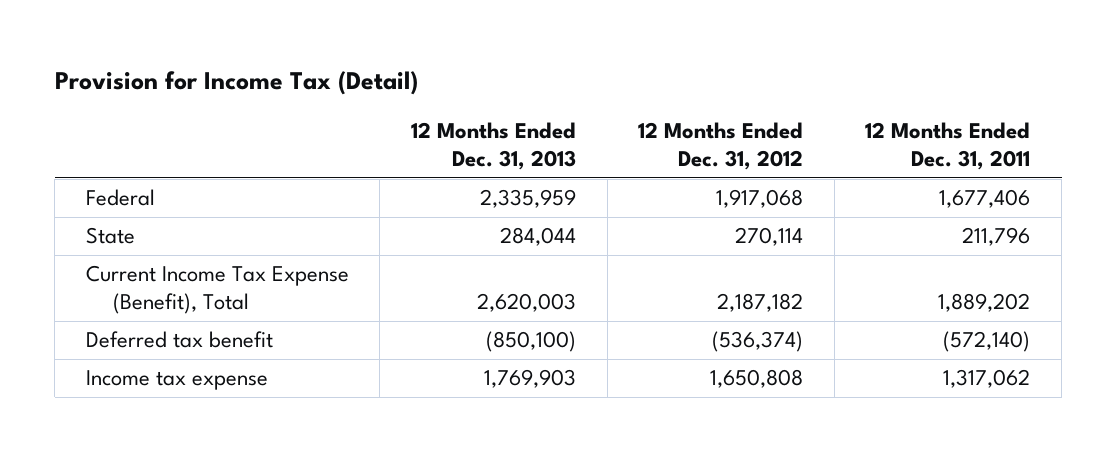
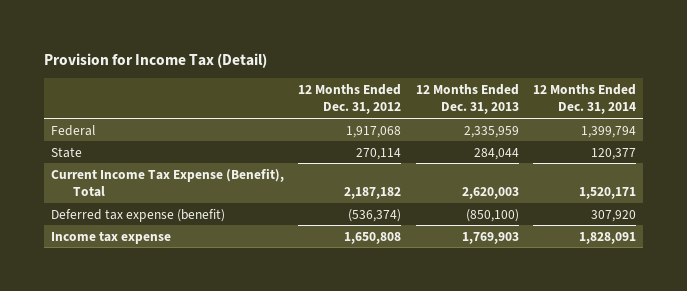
- | 12 Months Ended Dec. 31, 2013 | 12 Months Ended Dec. 31, 2012 | 12 Months Ended Dec. 31, 2011
+ | 12 Months Ended Dec. 31, 2012 | 12 Months Ended Dec. 31, 2013 | 12 Months Ended Dec. 31, 2014
- Deferred tax benefit | (850,100) | (536,374) | (572,140)
+ Deferred tax expense (benefit) | (536,374) | (850,100) | 307,920

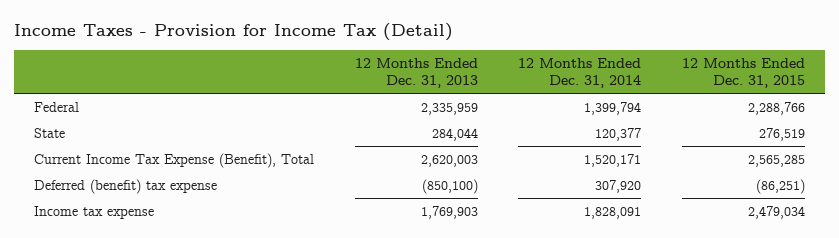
- Provision for Income Tax (Detail)
+ Income Taxes - Provision for Income Tax (Detail)
- | 12 Months Ended Dec. 31, 2012 | 12 Months Ended Dec. 31, 2013 | 12 Months Ended Dec. 31, 2014
+ | 12 Months Ended Dec. 31, 2013 | 12 Months Ended Dec. 31, 2014 | 12 Months Ended Dec. 31, 2015
- Deferred tax expense (benefit) | (536,374) | (850,100) | 307,920
+ Deferred (benefit) tax expense | (850,100) | 307,920 | (86,251)

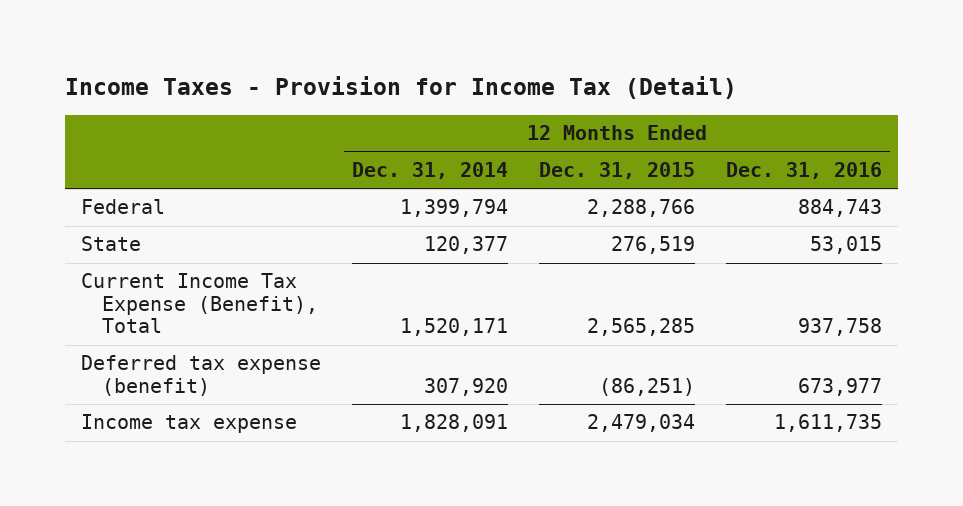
- | 12 Months Ended Dec. 31, 2013 | 12 Months Ended Dec. 31, 2014 | 12 Months Ended Dec. 31, 2015
+ | 12 Months Ended Dec. 31, 2014 | 12 Months Ended Dec. 31, 2015 | 12 Months Ended Dec. 31, 2016
- Deferred (benefit) tax expense | (850,100) | 307,920 | (86,251)
+ Deferred tax expense (benefit) | 307,920 | (86,251) | 673,977

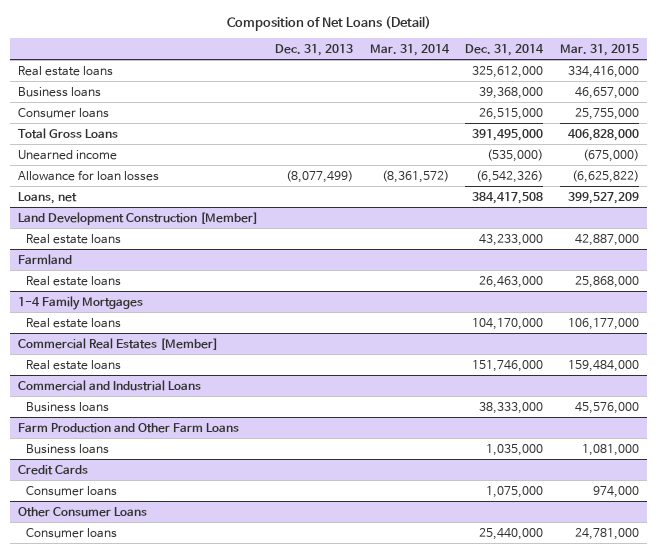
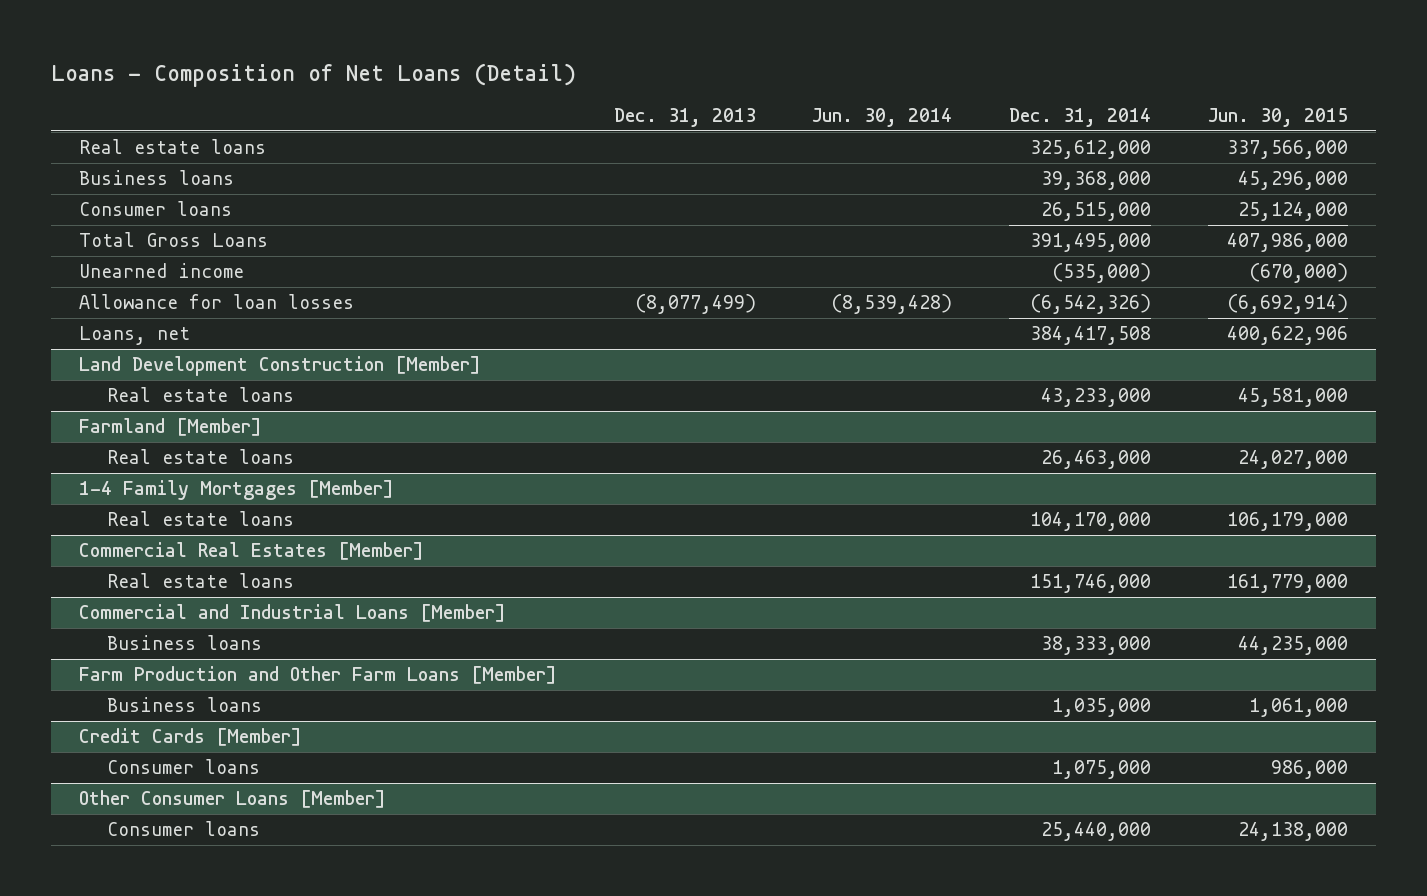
- Composition of Net Loans (Detail)
+ Loans - Composition of Net Loans (Detail)
- | Dec. 31, 2013 | Mar. 31, 2014 | Dec. 31, 2014 | Mar. 31, 2015
+ | Dec. 31, 2013 | Jun. 30, 2014 | Dec. 31, 2014 | Jun. 30, 2015
- Farmland
+ Farmland [Member]
- 1-4 Family Mortgages
+ 1-4 Family Mortgages [Member]
- Commercial and Industrial Loans
+ Commercial and Industrial Loans [Member]
- Farm Production and Other Farm Loans
+ Farm Production and Other Farm Loans [Member]
- Credit Cards
+ Credit Cards [Member]
- Other Consumer Loans
+ Other Consumer Loans [Member]

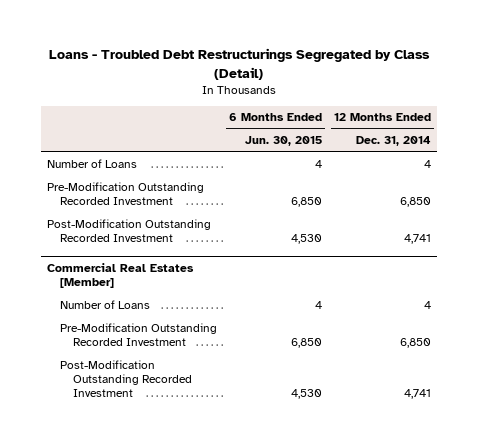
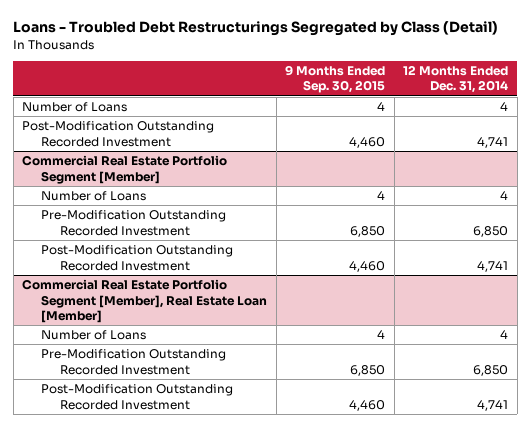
- | 6 Months Ended Jun. 30, 2015 | 12 Months Ended Dec. 31, 2014
+ | 9 Months Ended Sep. 30, 2015 | 12 Months Ended Dec. 31, 2014
+ Post-Modification Outstanding Recorded Investment | 4,460 | 4,741
+ Commercial Real Estate Portfolio Segment [Member]
+ Number of Loans | 4 | 4
- Commercial Real Estates [Member]
+ Commercial Real Estate Portfolio Segment [Member], Real Estate Loan [Member]

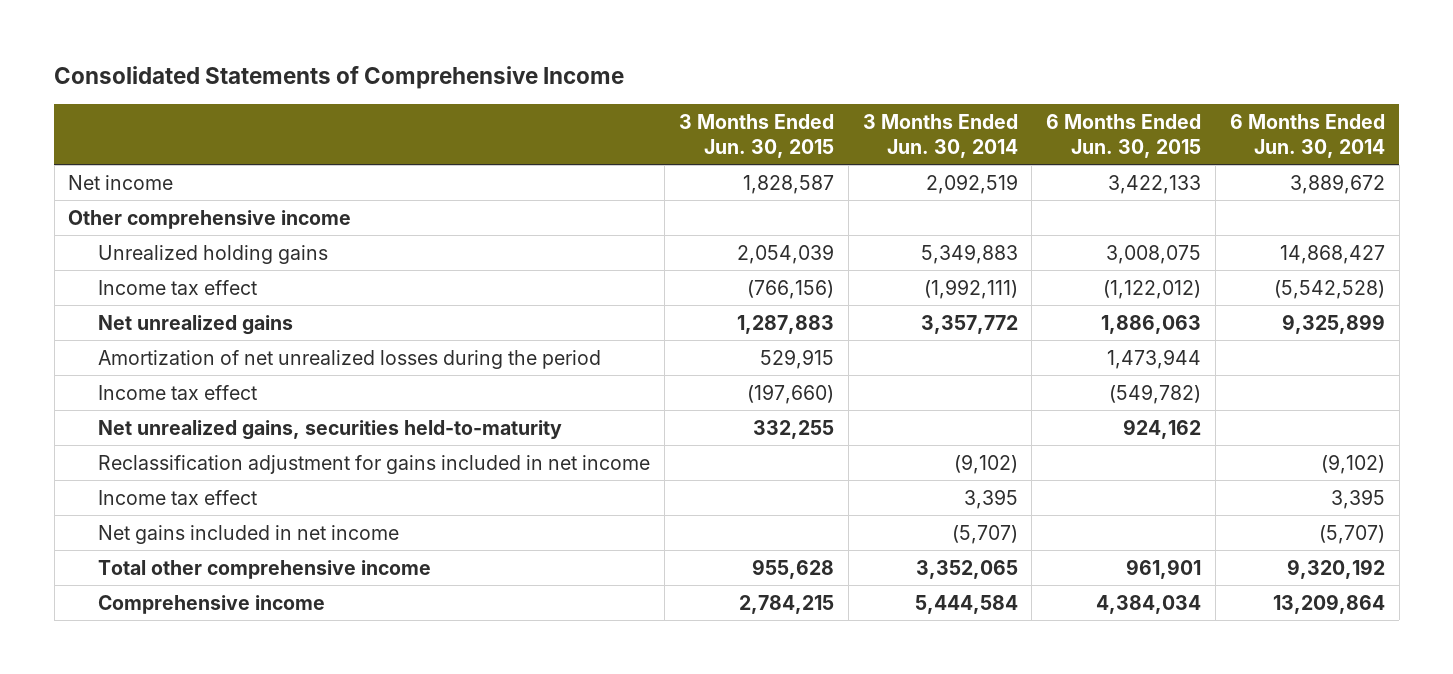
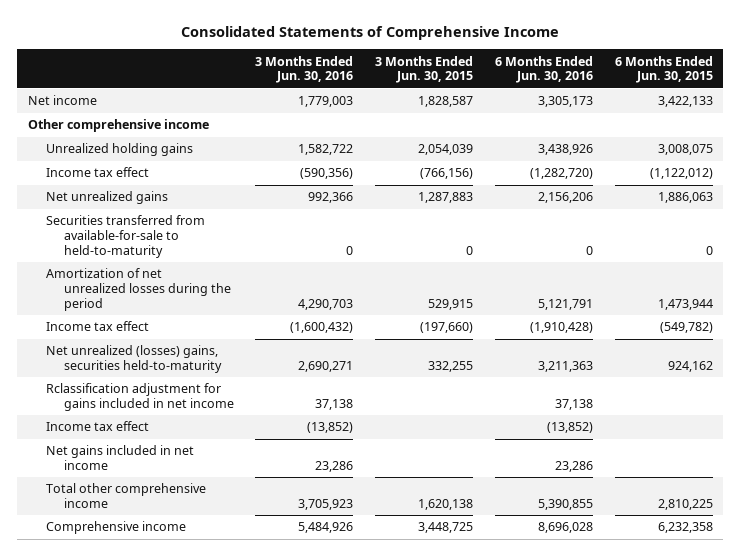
- | 3 Months Ended Jun. 30, 2015 | 3 Months Ended Jun. 30, 2014 | 6 Months Ended Jun. 30, 2015 | 6 Months Ended Jun. 30, 2014
+ | 3 Months Ended Jun. 30, 2016 | 3 Months Ended Jun. 30, 2015 | 6 Months Ended Jun. 30, 2016 | 6 Months Ended Jun. 30, 2015
+ Securities transferred from available-for-sale to held-to-maturity | 0 | 0 | 0 | 0
- Net unrealized gains, securities held-to-maturity | 332,255 | | 924,162 |
- Reclassification adjustment for gains included in net income | | (9,102) | | (9,102)
+ Net unrealized (losses) gains, securities held-to-maturity | 2,690,271 | 332,255 | 3,211,363 | 924,162
+ Rclassification adjustment for gains included in net income | 37,138 | | 37,138 |
- Total other comprehensive income | 955,628 | 3,352,065 | 961,901 | 9,320,192
- Comprehensive income | 2,784,215 | 5,444,584 | 4,384,034 | 13,209,864
+ Total other comprehensive income | 3,705,923 | 1,620,138 | 5,390,855 | 2,810,225
+ Comprehensive income | 5,484,926 | 3,448,725 | 8,696,028 | 6,232,358

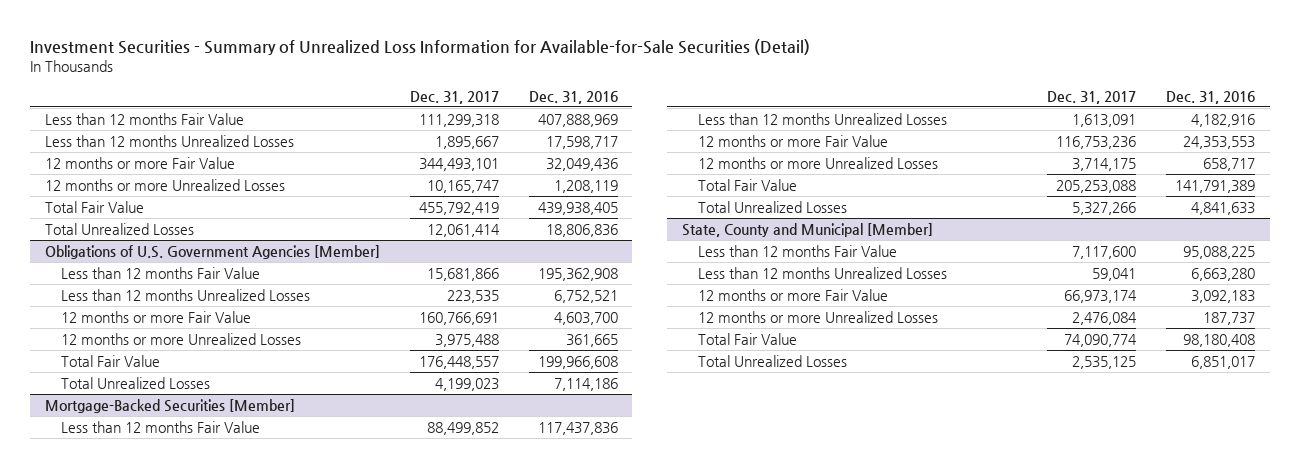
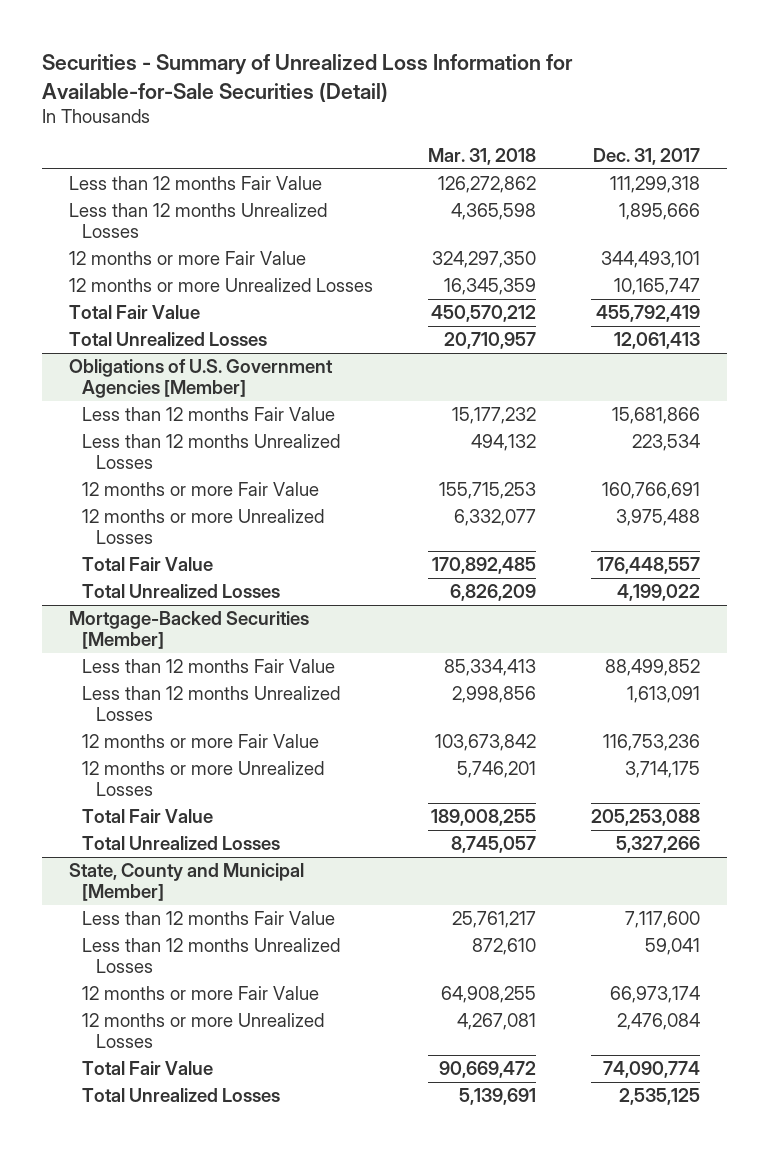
- Investment Securities - Summary of Unrealized Loss Information for Available-for-Sale Securities (Detail)
+ Securities - Summary of Unrealized Loss Information for Available-for-Sale Securities (Detail)
- | Dec. 31, 2017 | Dec. 31, 2016
+ | Mar. 31, 2018 | Dec. 31, 2017
- Less than 12 months Unrealized Losses | 1,895,667 | 17,598,717
+ Less than 12 months Unrealized Losses | 4,365,598 | 1,895,666
- Total Unrealized Losses | 12,061,414 | 18,806,836
+ Total Unrealized Losses | 20,710,957 | 12,061,413
@ Obligations of U.S. Government Agencies [Member]
- Less than 12 months Unrealized Losses | 223,535 | 6,752,521
+ Less than 12 months Unrealized Losses | 494,132 | 223,534
- Total Unrealized Losses | 4,199,023 | 7,114,186
+ Total Unrealized Losses | 6,826,209 | 4,199,022

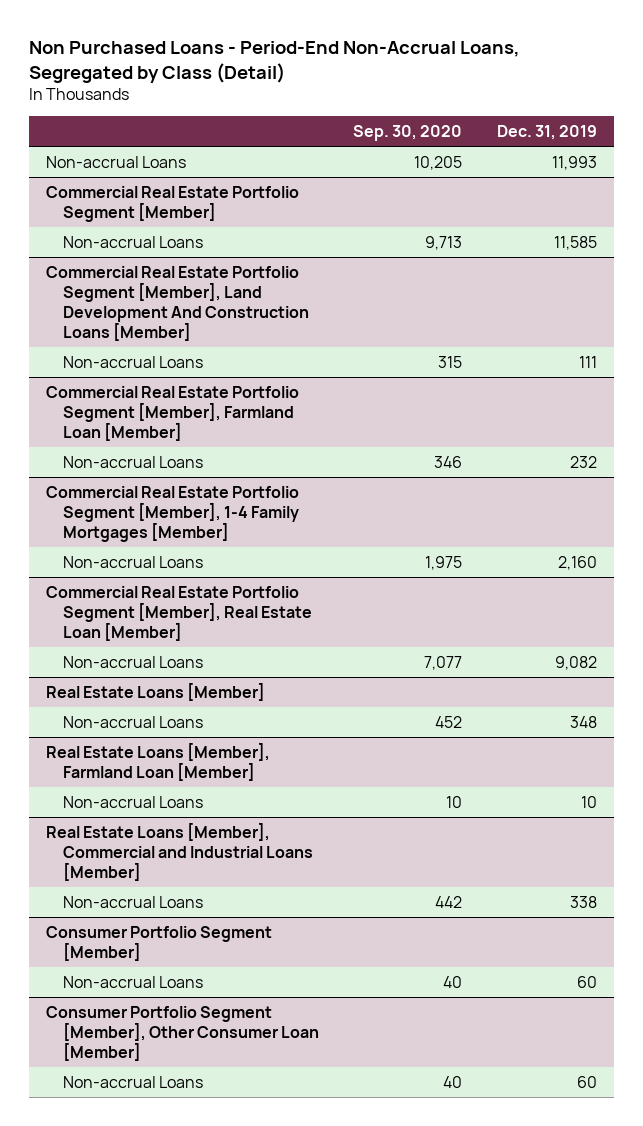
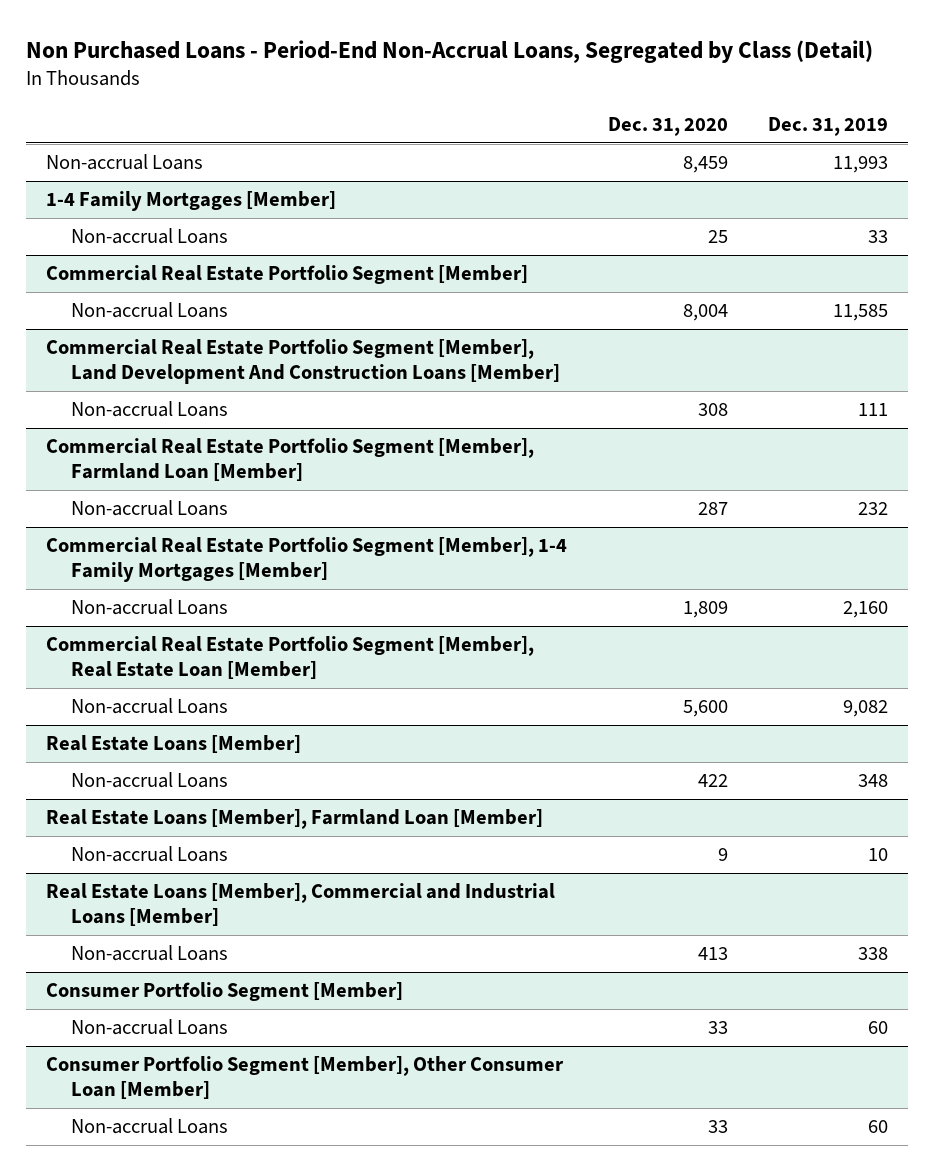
- | Sep. 30, 2020 | Dec. 31, 2019
+ | Dec. 31, 2020 | Dec. 31, 2019
+ 1-4 Family Mortgages [Member]
+ Non-accrual Loans | 25 | 33

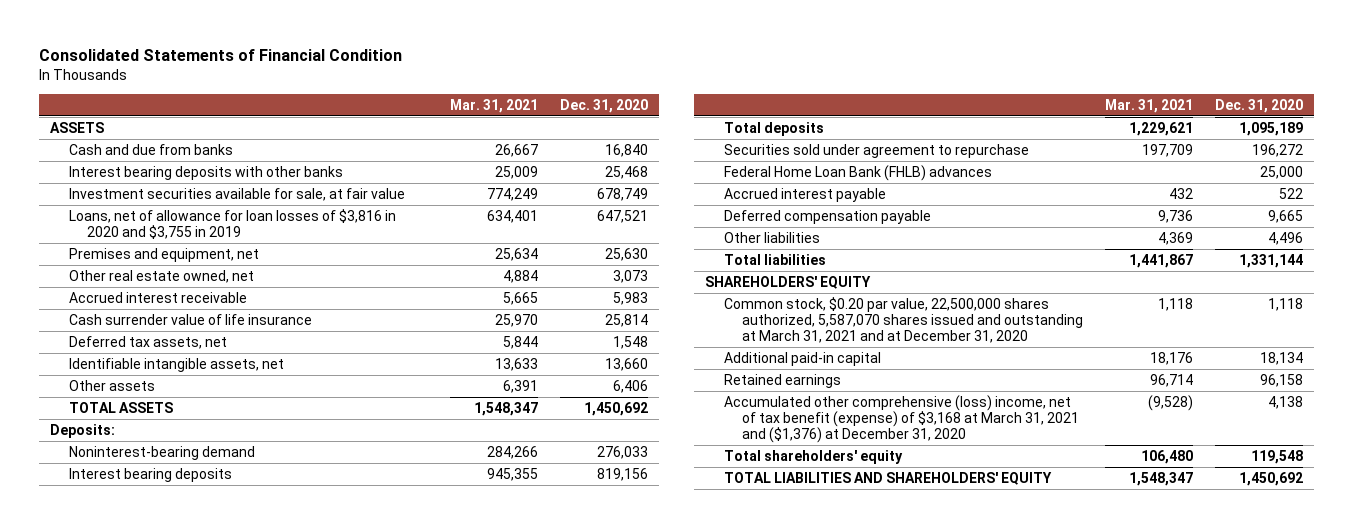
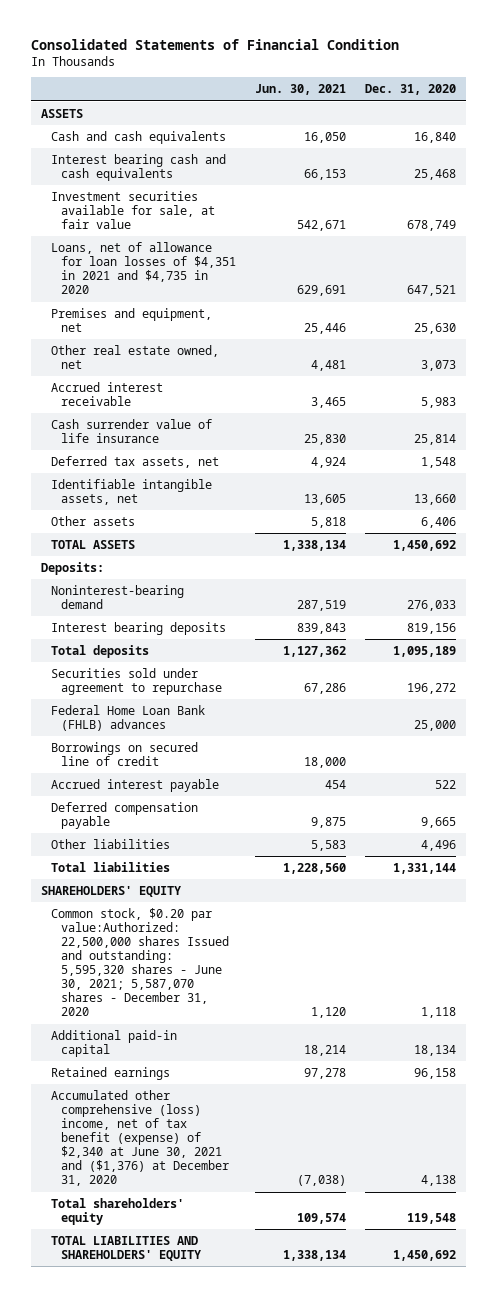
- | Mar. 31, 2021 | Dec. 31, 2020
+ | Jun. 30, 2021 | Dec. 31, 2020
- Cash and due from banks | 26,667 | 16,840
- Interest bearing deposits with other banks | 25,009 | 25,468
+ Cash and cash equivalents | 16,050 | 16,840
+ Interest bearing cash and cash equivalents | 66,153 | 25,468
- Loans, net of allowance for loan losses of $3,816 in 2020 and $3,755 in 2019 | 634,401 | 647,521
+ Loans, net of allowance for loan losses of $4,351 in 2021 and $4,735 in 2020 | 629,691 | 647,521
+ Borrowings on secured line of credit | 18,000 |
- Common stock, $0.20 par value, 22,500,000 shares authorized, 5,587,070 shares issued and outstanding at March 31, 2021 and at December 31, 2020 | 1,118 | 1,118
+ Common stock, $0.20 par value:Authorized: 22,500,000 shares Issued and outstanding: 5,595,320 shares - June 30, 2021; 5,587,070 shares - December 31, 2020 | 1,120 | 1,118
- Accumulated other comprehensive (loss) income, net of tax benefit (expense) of $3,168 at March 31, 2021 and ($1,376) at December 31, 2020 | (9,528) | 4,138
+ Accumulated other comprehensive (loss) income, net of tax benefit (expense) of $2,340 at June 30, 2021 and ($1,376) at December 31, 2020 | (7,038) | 4,138

